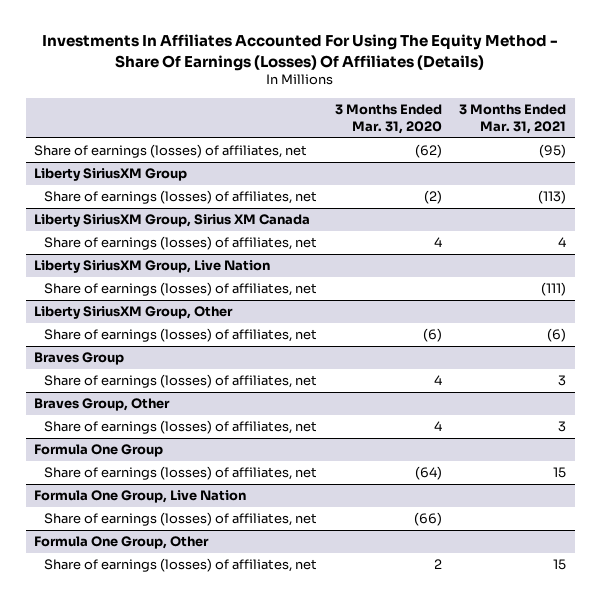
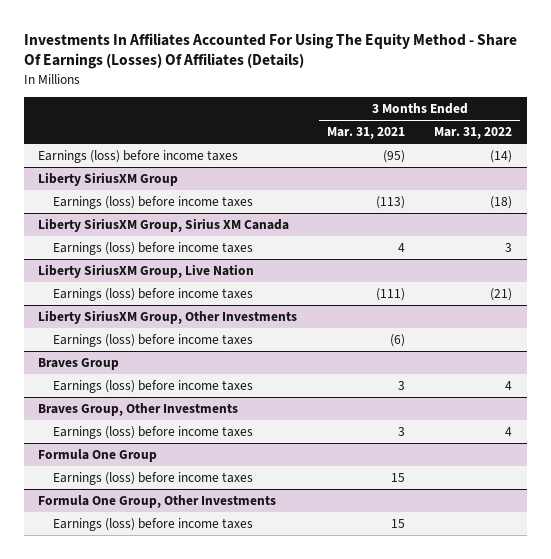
- | 3 Months Ended Mar. 31, 2020 | 3 Months Ended Mar. 31, 2021
+ | 3 Months Ended Mar. 31, 2021 | 3 Months Ended Mar. 31, 2022
- Share of earnings (losses) of affiliates, net | (62) | (95)
+ Earnings (loss) before income taxes | (95) | (14)
@ Liberty SiriusXM Group
- Share of earnings (losses) of affiliates, net | (2) | (113)
+ Earnings (loss) before income taxes | (113) | (18)
@ Liberty SiriusXM Group, Sirius XM Canada
- Share of earnings (losses) of affiliates, net | 4 | 4
+ Earnings (loss) before income taxes | 4 | 3
@ Liberty SiriusXM Group, Live Nation
- Share of earnings (losses) of affiliates, net | | (111)
- Liberty SiriusXM Group, Other
- Share of earnings (losses) of affiliates, net | (6) | (6)
@ Liberty SiriusXM Group, Live Nation
+ Earnings (loss) before income taxes | (111) | (21)
+ Liberty SiriusXM Group, Other Investments
+ Earnings (loss) before income taxes | (6) |
@ Braves Group
- Share of earnings (losses) of affiliates, net | 4 | 3
- Braves Group, Other
- Share of earnings (losses) of affiliates, net | 4 | 3
@ Braves Group
+ Earnings (loss) before income taxes | 3 | 4
+ Braves Group, Other Investments
+ Earnings (loss) before income taxes | 3 | 4
@ Formula One Group
- Share of earnings (losses) of affiliates, net | (64) | 15
- Formula One Group, Live Nation
- Share of earnings (losses) of affiliates, net | (66) |
- Formula One Group, Other
- Share of earnings (losses) of affiliates, net | 2 | 15
@ Formula One Group
+ Earnings (loss) before income taxes | 15 |
+ Formula One Group, Other Investments
+ Earnings (loss) before income taxes | 15 |

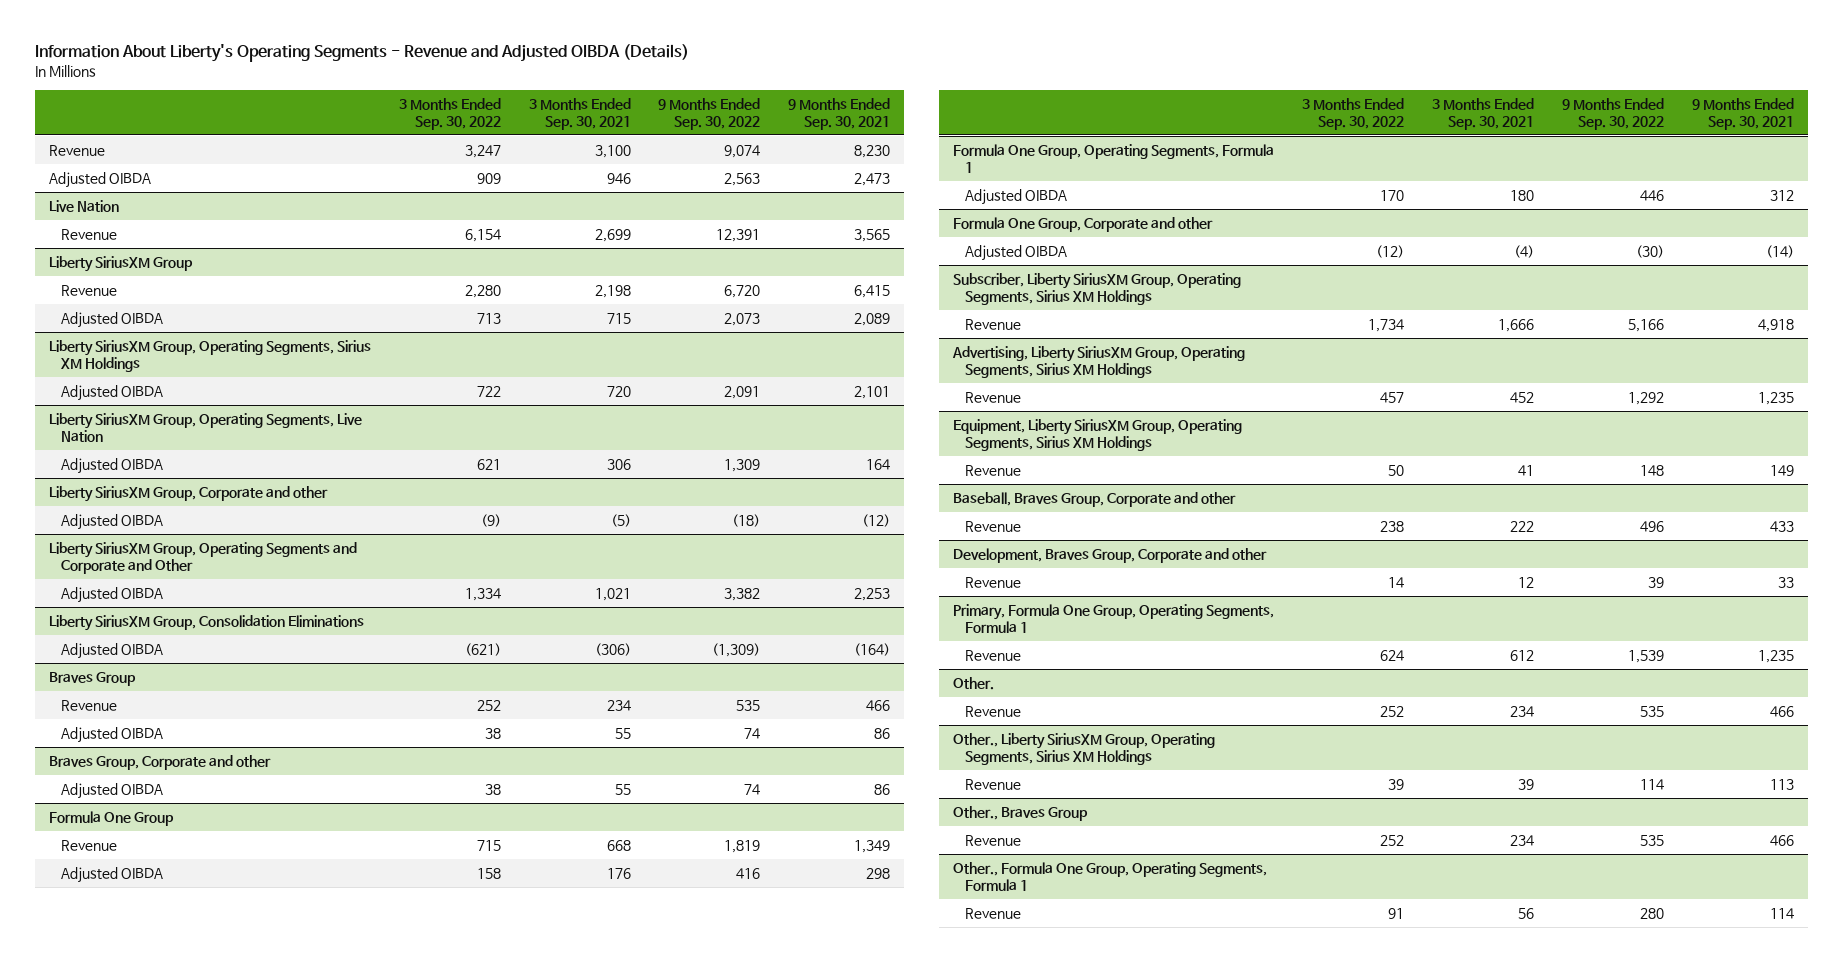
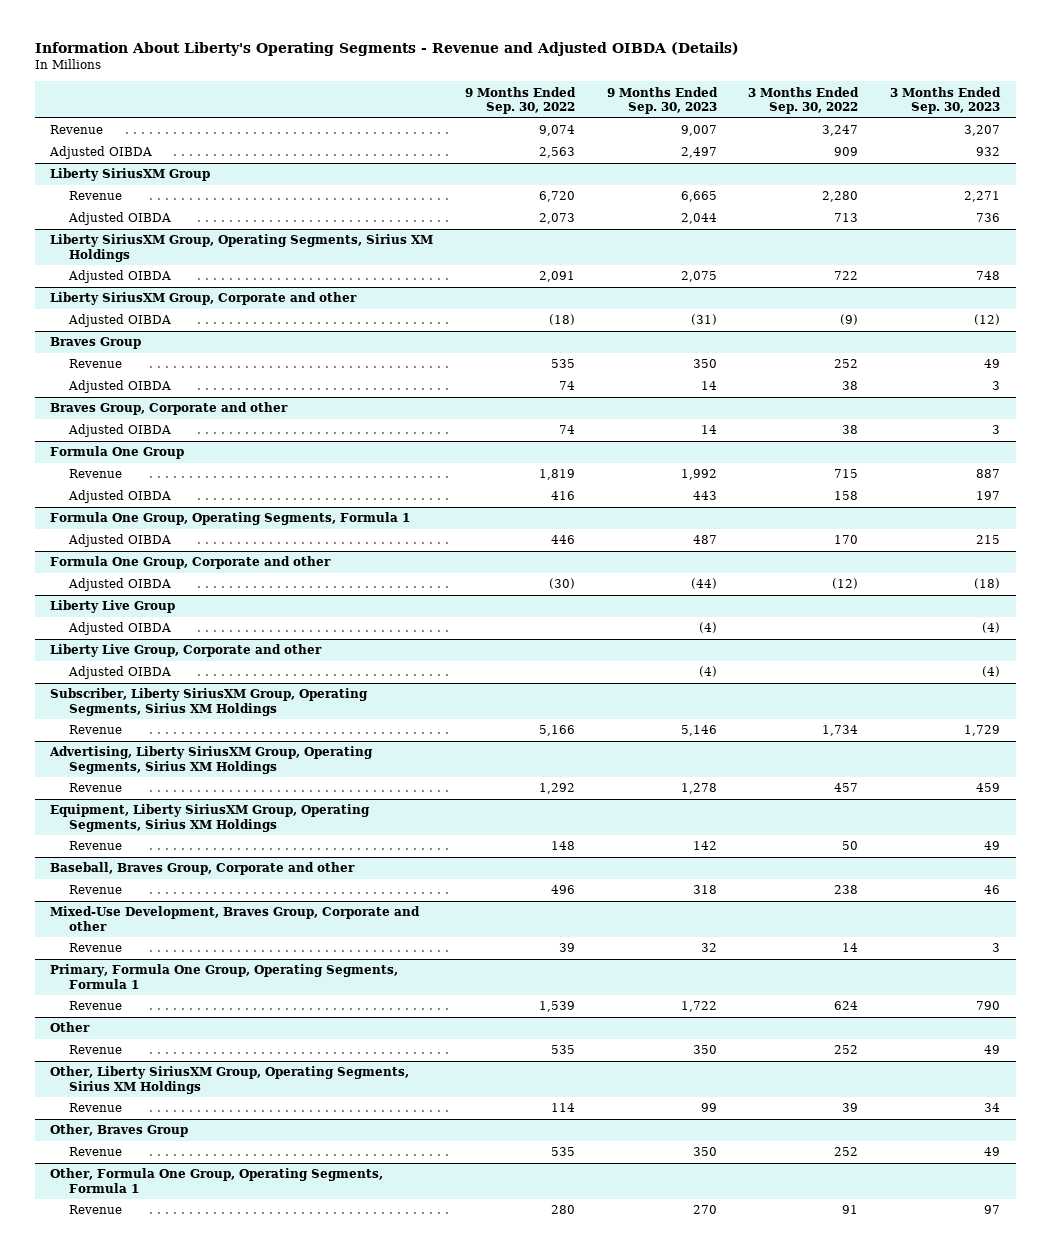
- | 3 Months Ended Sep. 30, 2022 | 3 Months Ended Sep. 30, 2021 | 9 Months Ended Sep. 30, 2022 | 9 Months Ended Sep. 30, 2021
+ | 9 Months Ended Sep. 30, 2022 | 9 Months Ended Sep. 30, 2023 | 3 Months Ended Sep. 30, 2022 | 3 Months Ended Sep. 30, 2023
- Live Nation
- Revenue | 6,154 | 2,699 | 12,391 | 3,565
- Liberty SiriusXM Group, Operating Segments, Live Nation
- Adjusted OIBDA | 621 | 306 | 1,309 | 164
- Liberty SiriusXM Group, Operating Segments and Corporate and Other
- Adjusted OIBDA | 1,334 | 1,021 | 3,382 | 2,253
- Liberty SiriusXM Group, Consolidation Eliminations
- Adjusted OIBDA | (621) | (306) | (1,309) | (164)
+ Liberty Live Group
+ Adjusted OIBDA | | (4) | | (4)
+ Liberty Live Group, Corporate and other
+ Adjusted OIBDA | | (4) | | (4)
- Development, Braves Group, Corporate and other
+ Mixed-Use Development, Braves Group, Corporate and other
- Other.
+ Other
- Other., Liberty SiriusXM Group, Operating Segments, Sirius XM Holdings
+ Other, Liberty SiriusXM Group, Operating Segments, Sirius XM Holdings
- Other., Braves Group
+ Other, Braves Group
- Other., Formula One Group, Operating Segments, Formula 1
+ Other, Formula One Group, Operating Segments, Formula 1

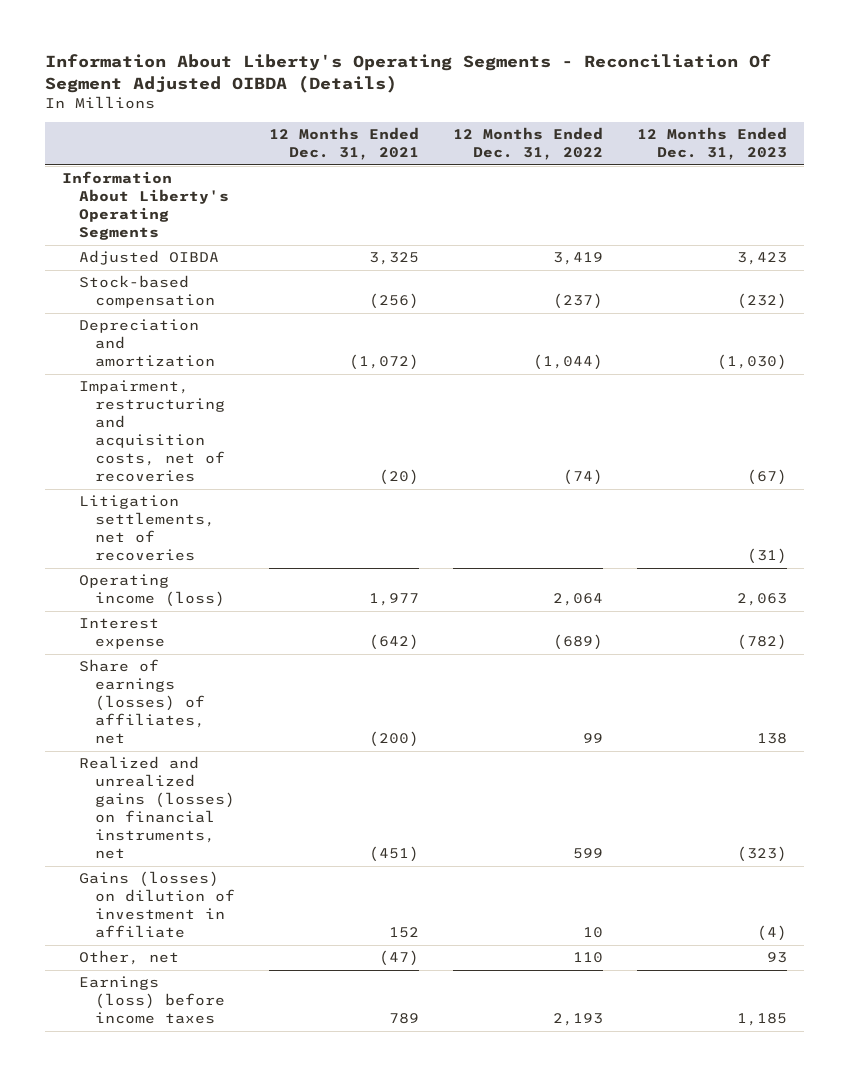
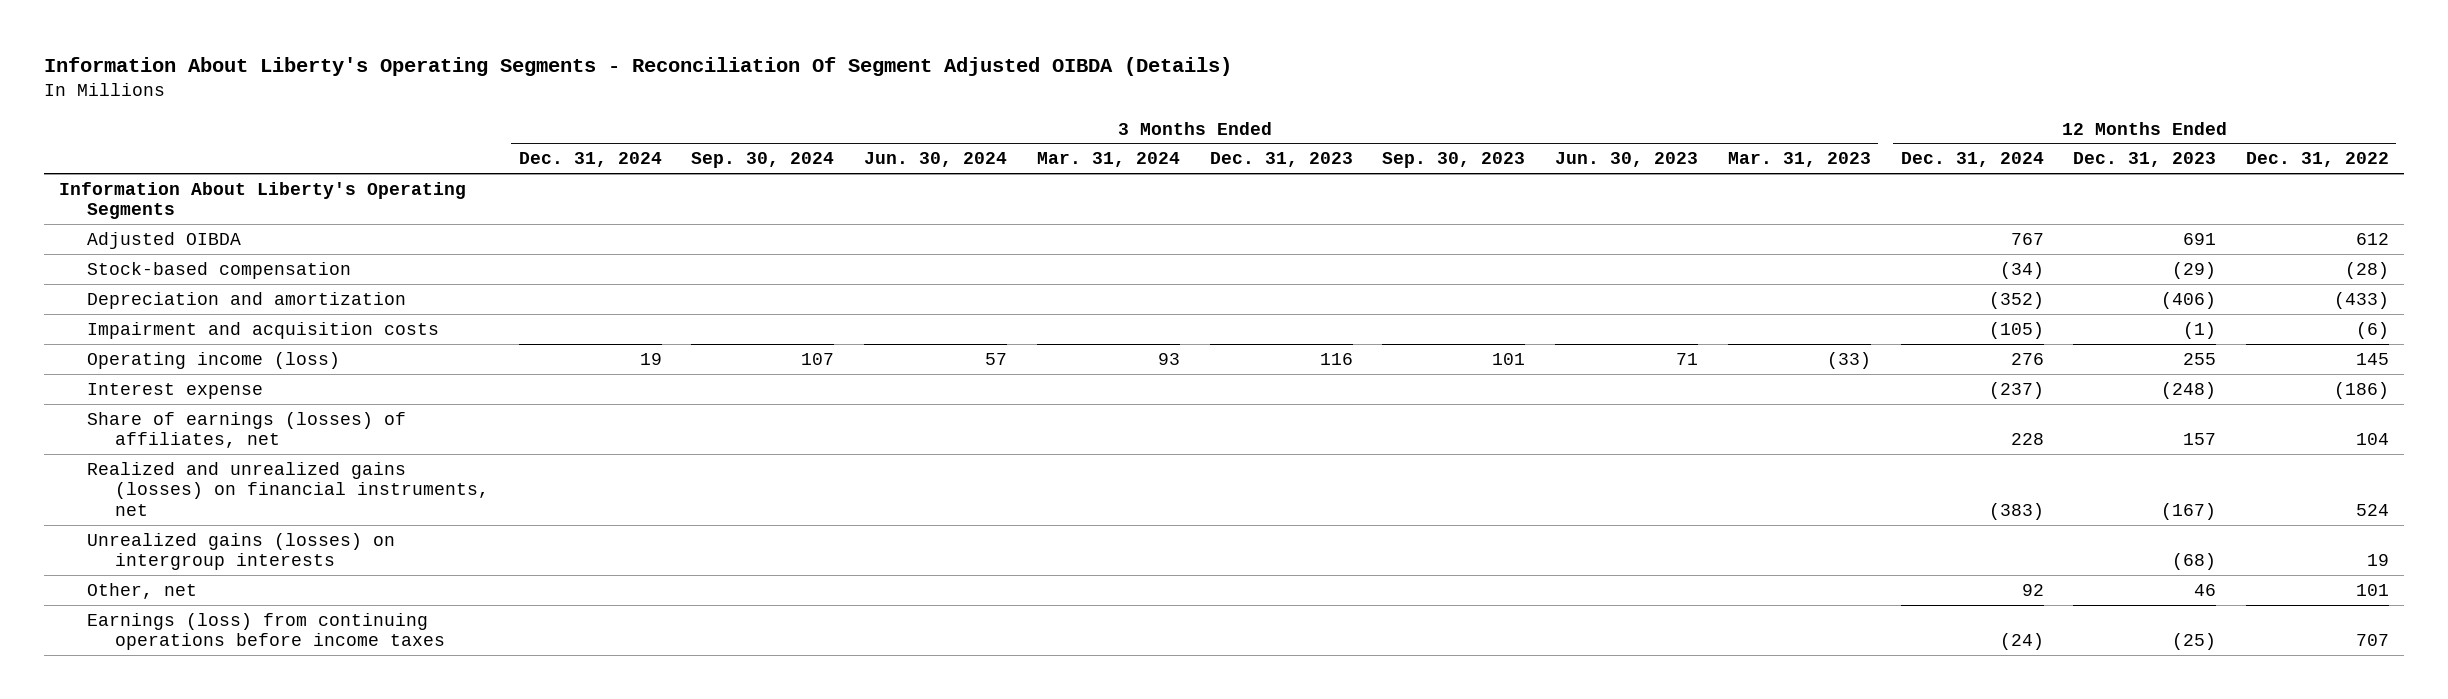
- | 12 Months Ended Dec. 31, 2021 | 12 Months Ended Dec. 31, 2022 | 12 Months Ended Dec. 31, 2023
+ | 3 Months Ended Dec. 31, 2024 | 3 Months Ended Sep. 30, 2024 | 3 Months Ended Jun. 30, 2024 | 3 Months Ended Mar. 31, 2024 | 3 Months Ended Dec. 31, 2023 | 3 Months Ended Sep. 30, 2023 | 3 Months Ended Jun. 30, 2023 | 3 Months Ended Mar. 31, 2023 | 12 Months Ended Dec. 31, 2024 | 12 Months Ended Dec. 31, 2023 | 12 Months Ended Dec. 31, 2022
- Adjusted OIBDA | 3,325 | 3,419 | 3,423
- Stock-based compensation | (256) | (237) | (232)
- Depreciation and amortization | (1,072) | (1,044) | (1,030)
- Impairment, restructuring and acquisition costs, net of recoveries | (20) | (74) | (67)
- Litigation settlements, net of recoveries | | | (31)
- Operating income (loss) | 1,977 | 2,064 | 2,063
- Interest expense | (642) | (689) | (782)
- Share of earnings (losses) of affiliates, net | (200) | 99 | 138
- Realized and unrealized gains (losses) on financial instruments, net | (451) | 599 | (323)
- Gains (losses) on dilution of investment in affiliate | 152 | 10 | (4)
- Other, net | (47) | 110 | 93
- Earnings (loss) before income taxes | 789 | 2,193 | 1,185
+ Adjusted OIBDA | | | | | | | | | 767 | 691 | 612
+ Stock-based compensation | | | | | | | | | (34) | (29) | (28)
+ Depreciation and amortization | | | | | | | | | (352) | (406) | (433)
+ Impairment and acquisition costs | | | | | | | | | (105) | (1) | (6)
+ Operating income (loss) | 19 | 107 | 57 | 93 | 116 | 101 | 71 | (33) | 276 | 255 | 145
+ Interest expense | | | | | | | | | (237) | (248) | (186)
+ Share of earnings (losses) of affiliates, net | | | | | | | | | 228 | 157 | 104
+ Realized and unrealized gains (losses) on financial instruments, net | | | | | | | | | (383) | (167) | 524
+ Unrealized gains (losses) on intergroup interests | | | | | | | | | | (68) | 19
+ Other, net | | | | | | | | | 92 | 46 | 101
+ Earnings (loss) from continuing operations before income taxes | | | | | | | | | (24) | (25) | 707

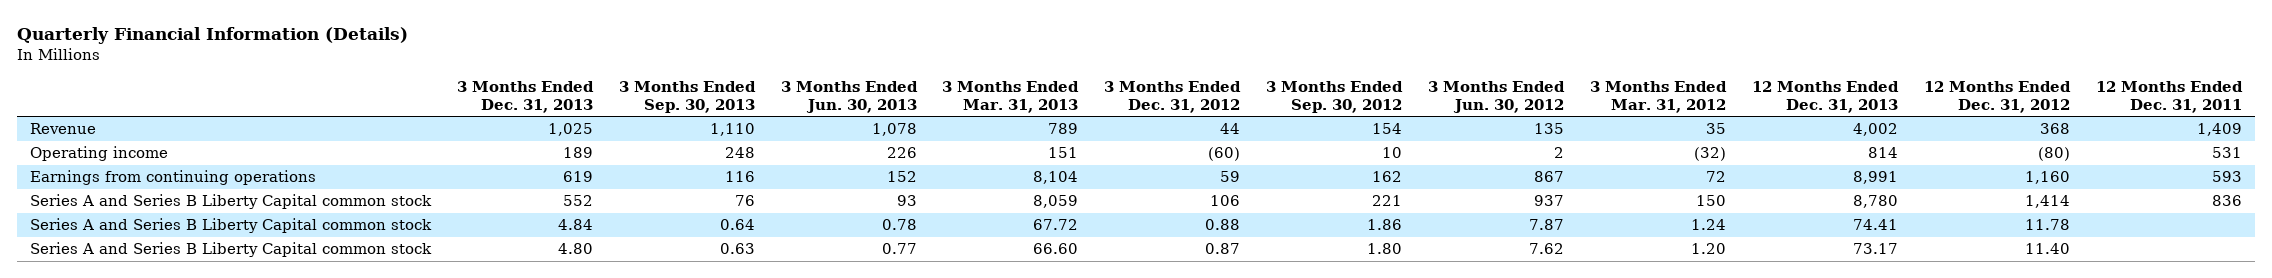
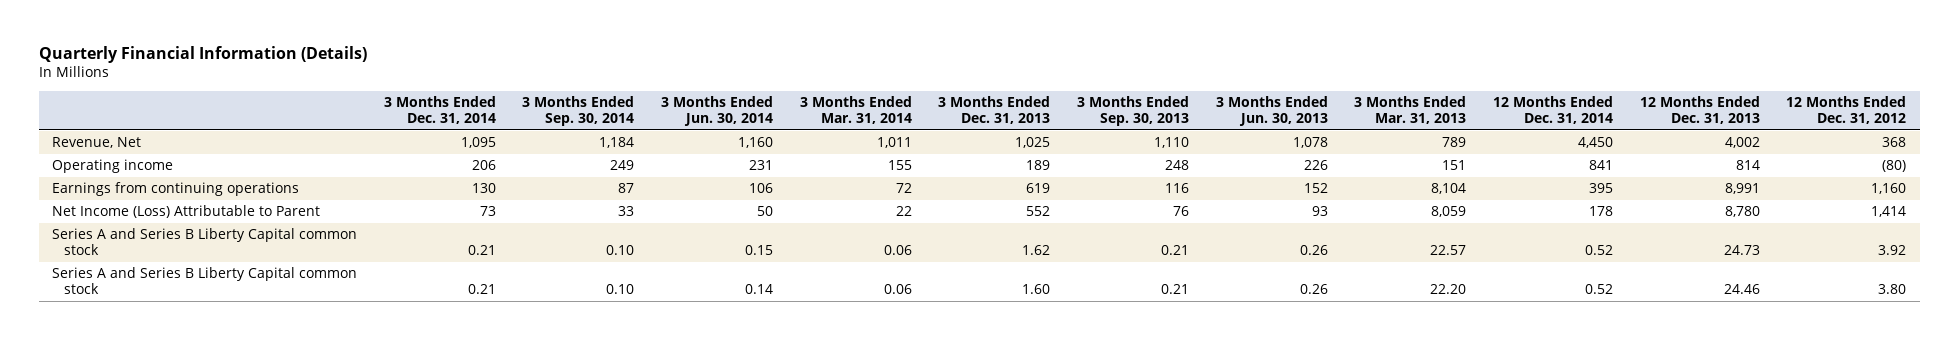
- | 3 Months Ended Dec. 31, 2013 | 3 Months Ended Sep. 30, 2013 | 3 Months Ended Jun. 30, 2013 | 3 Months Ended Mar. 31, 2013 | 3 Months Ended Dec. 31, 2012 | 3 Months Ended Sep. 30, 2012 | 3 Months Ended Jun. 30, 2012 | 3 Months Ended Mar. 31, 2012 | 12 Months Ended Dec. 31, 2013 | 12 Months Ended Dec. 31, 2012 | 12 Months Ended Dec. 31, 2011
+ | 3 Months Ended Dec. 31, 2014 | 3 Months Ended Sep. 30, 2014 | 3 Months Ended Jun. 30, 2014 | 3 Months Ended Mar. 31, 2014 | 3 Months Ended Dec. 31, 2013 | 3 Months Ended Sep. 30, 2013 | 3 Months Ended Jun. 30, 2013 | 3 Months Ended Mar. 31, 2013 | 12 Months Ended Dec. 31, 2014 | 12 Months Ended Dec. 31, 2013 | 12 Months Ended Dec. 31, 2012
- Revenue | 1,025 | 1,110 | 1,078 | 789 | 44 | 154 | 135 | 35 | 4,002 | 368 | 1,409
+ Revenue, Net | 1,095 | 1,184 | 1,160 | 1,011 | 1,025 | 1,110 | 1,078 | 789 | 4,450 | 4,002 | 368
- Series A and Series B Liberty Capital common stock | 552 | 76 | 93 | 8,059 | 106 | 221 | 937 | 150 | 8,780 | 1,414 | 836
- Series A and Series B Liberty Capital common stock | 4.84 | 0.64 | 0.78 | 67.72 | 0.88 | 1.86 | 7.87 | 1.24 | 74.41 | 11.78 |
- Series A and Series B Liberty Capital common stock | 4.80 | 0.63 | 0.77 | 66.60 | 0.87 | 1.80 | 7.62 | 1.20 | 73.17 | 11.40 |
+ Net Income (Loss) Attributable to Parent | 73 | 33 | 50 | 22 | 552 | 76 | 93 | 8,059 | 178 | 8,780 | 1,414
+ Series A and Series B Liberty Capital common stock | 0.21 | 0.10 | 0.15 | 0.06 | 1.62 | 0.21 | 0.26 | 22.57 | 0.52 | 24.73 | 3.92
+ Series A and Series B Liberty Capital common stock | 0.21 | 0.10 | 0.14 | 0.06 | 1.60 | 0.21 | 0.26 | 22.20 | 0.52 | 24.46 | 3.80

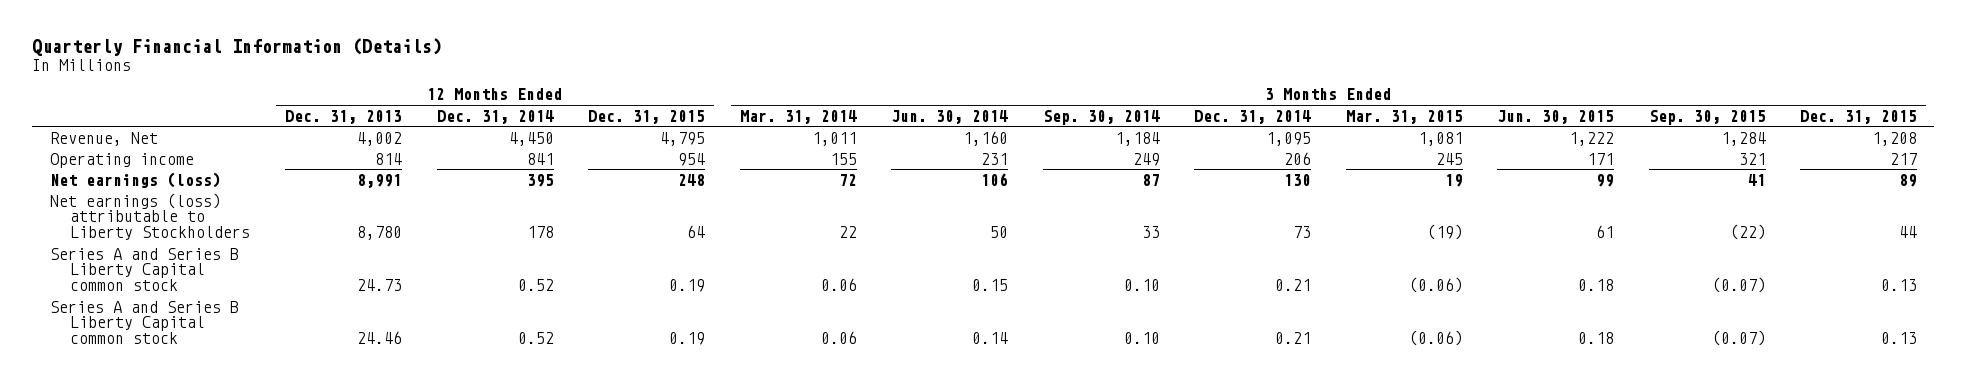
- | 3 Months Ended Dec. 31, 2014 | 3 Months Ended Sep. 30, 2014 | 3 Months Ended Jun. 30, 2014 | 3 Months Ended Mar. 31, 2014 | 3 Months Ended Dec. 31, 2013 | 3 Months Ended Sep. 30, 2013 | 3 Months Ended Jun. 30, 2013 | 3 Months Ended Mar. 31, 2013 | 12 Months Ended Dec. 31, 2014 | 12 Months Ended Dec. 31, 2013 | 12 Months Ended Dec. 31, 2012
+ | 12 Months Ended Dec. 31, 2013 | 12 Months Ended Dec. 31, 2014 | 12 Months Ended Dec. 31, 2015 | 3 Months Ended Mar. 31, 2014 | 3 Months Ended Jun. 30, 2014 | 3 Months Ended Sep. 30, 2014 | 3 Months Ended Dec. 31, 2014 | 3 Months Ended Mar. 31, 2015 | 3 Months Ended Jun. 30, 2015 | 3 Months Ended Sep. 30, 2015 | 3 Months Ended Dec. 31, 2015
- Earnings from continuing operations | 130 | 87 | 106 | 72 | 619 | 116 | 152 | 8,104 | 395 | 8,991 | 1,160
- Net Income (Loss) Attributable to Parent | 73 | 33 | 50 | 22 | 552 | 76 | 93 | 8,059 | 178 | 8,780 | 1,414
+ Net earnings (loss) | 8,991 | 395 | 248 | 72 | 106 | 87 | 130 | 19 | 99 | 41 | 89
+ Net earnings (loss) attributable to Liberty Stockholders | 8,780 | 178 | 64 | 22 | 50 | 33 | 73 | (19) | 61 | (22) | 44

